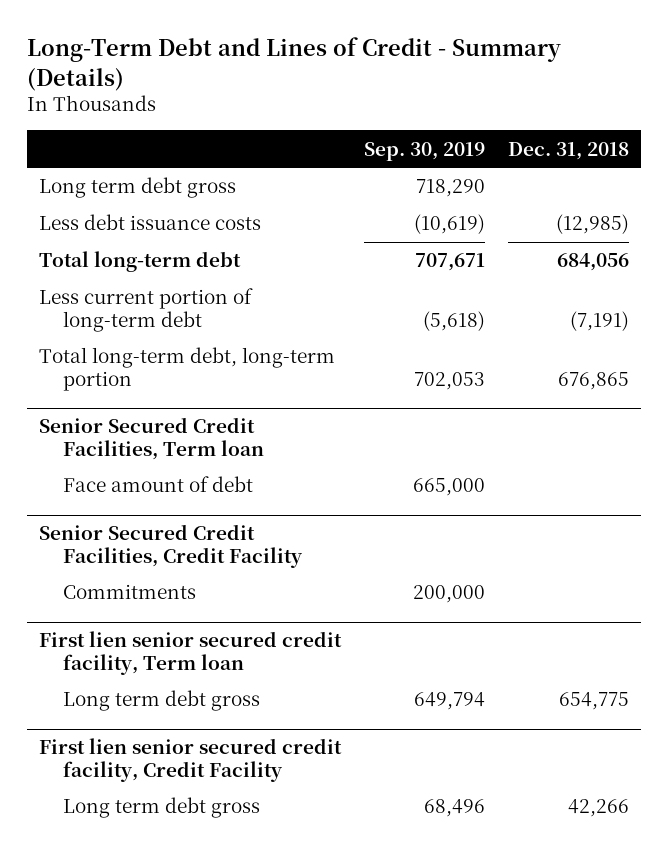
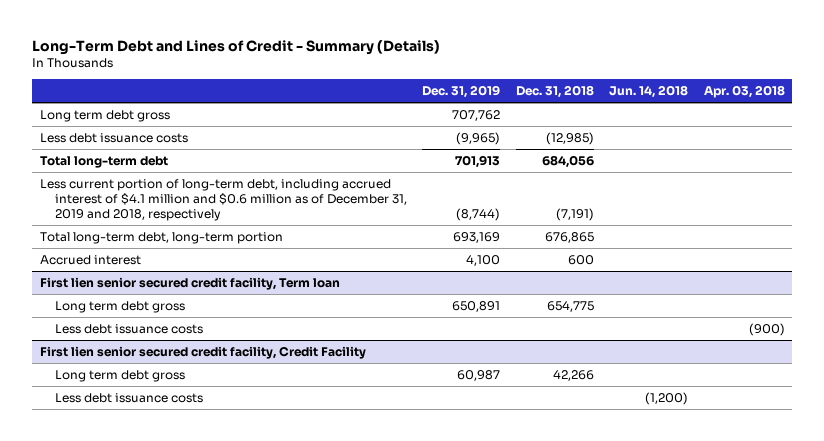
- | Sep. 30, 2019 | Dec. 31, 2018
+ | Dec. 31, 2019 | Dec. 31, 2018 | Jun. 14, 2018 | Apr. 03, 2018
- Less current portion of long-term debt | (5,618) | (7,191)
+ Less current portion of long-term debt, including accrued interest of $4.1 million and $0.6 million as of December 31, 2019 and 2018, respectively | (8,744) | (7,191) | |
- Senior Secured Credit Facilities, Term loan
- Face amount of debt | 665,000 |
- Senior Secured Credit Facilities, Credit Facility
- Commitments | 200,000 |
+ Accrued interest | 4,100 | 600 | |
@ First lien senior secured credit facility, Term loan
+ Less debt issuance costs | | | | (900)
@ First lien senior secured credit facility, Credit Facility
+ Less debt issuance costs | | | (1,200) |

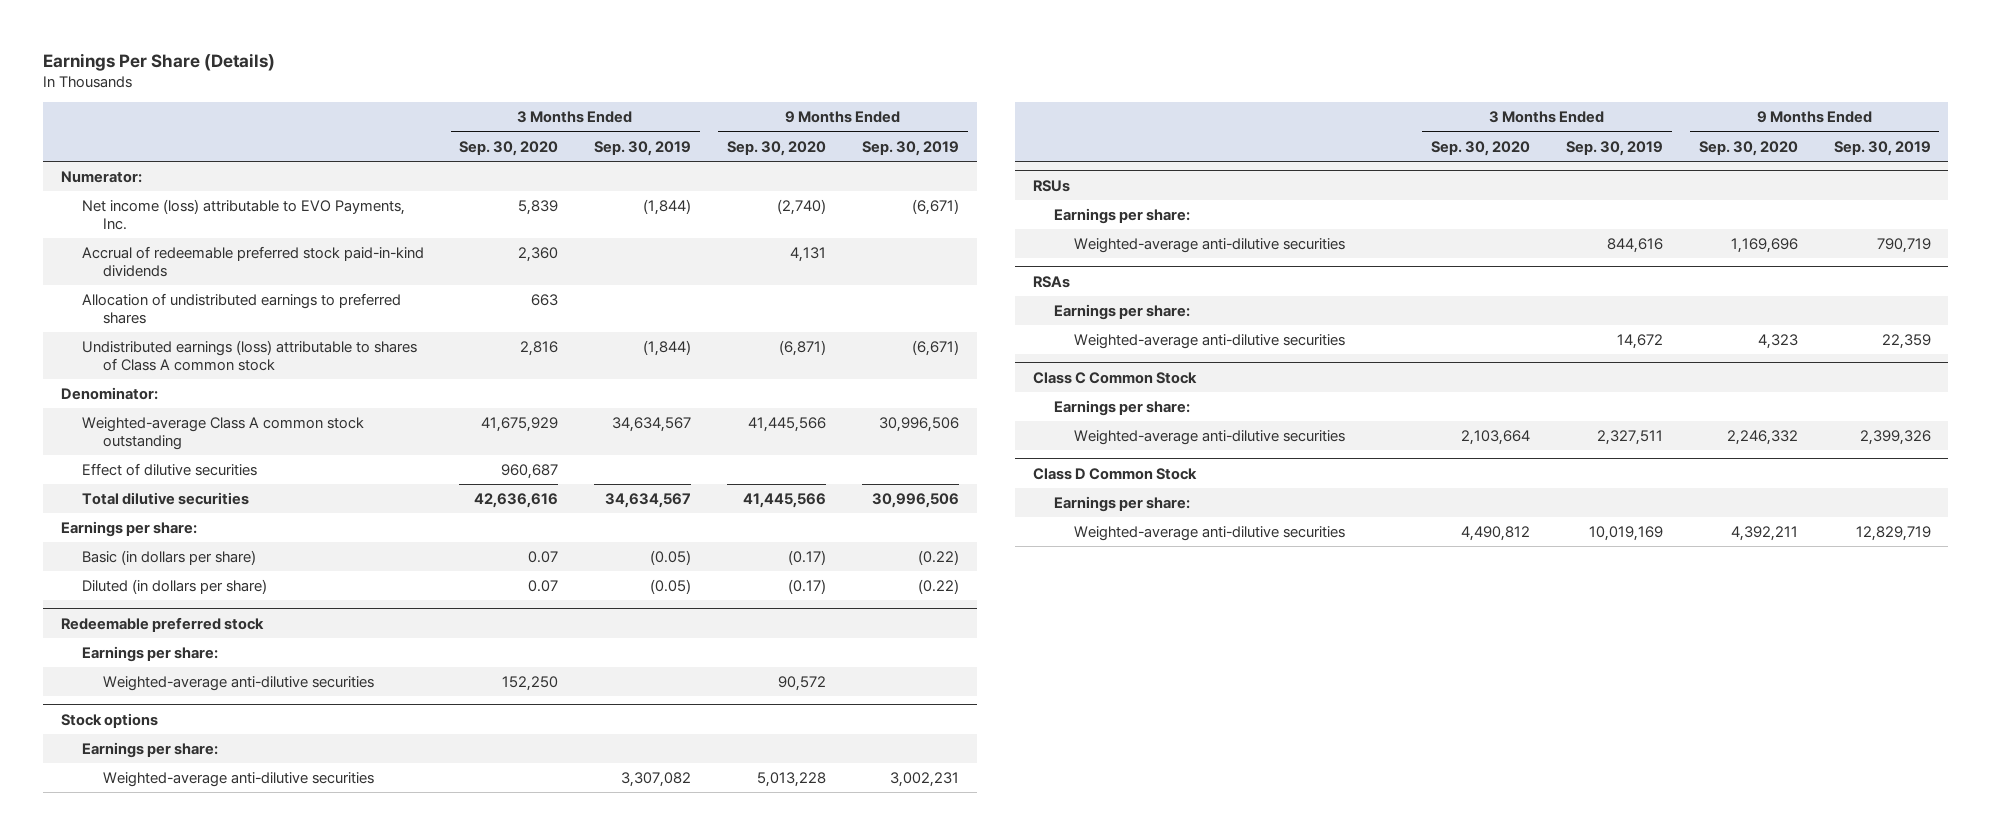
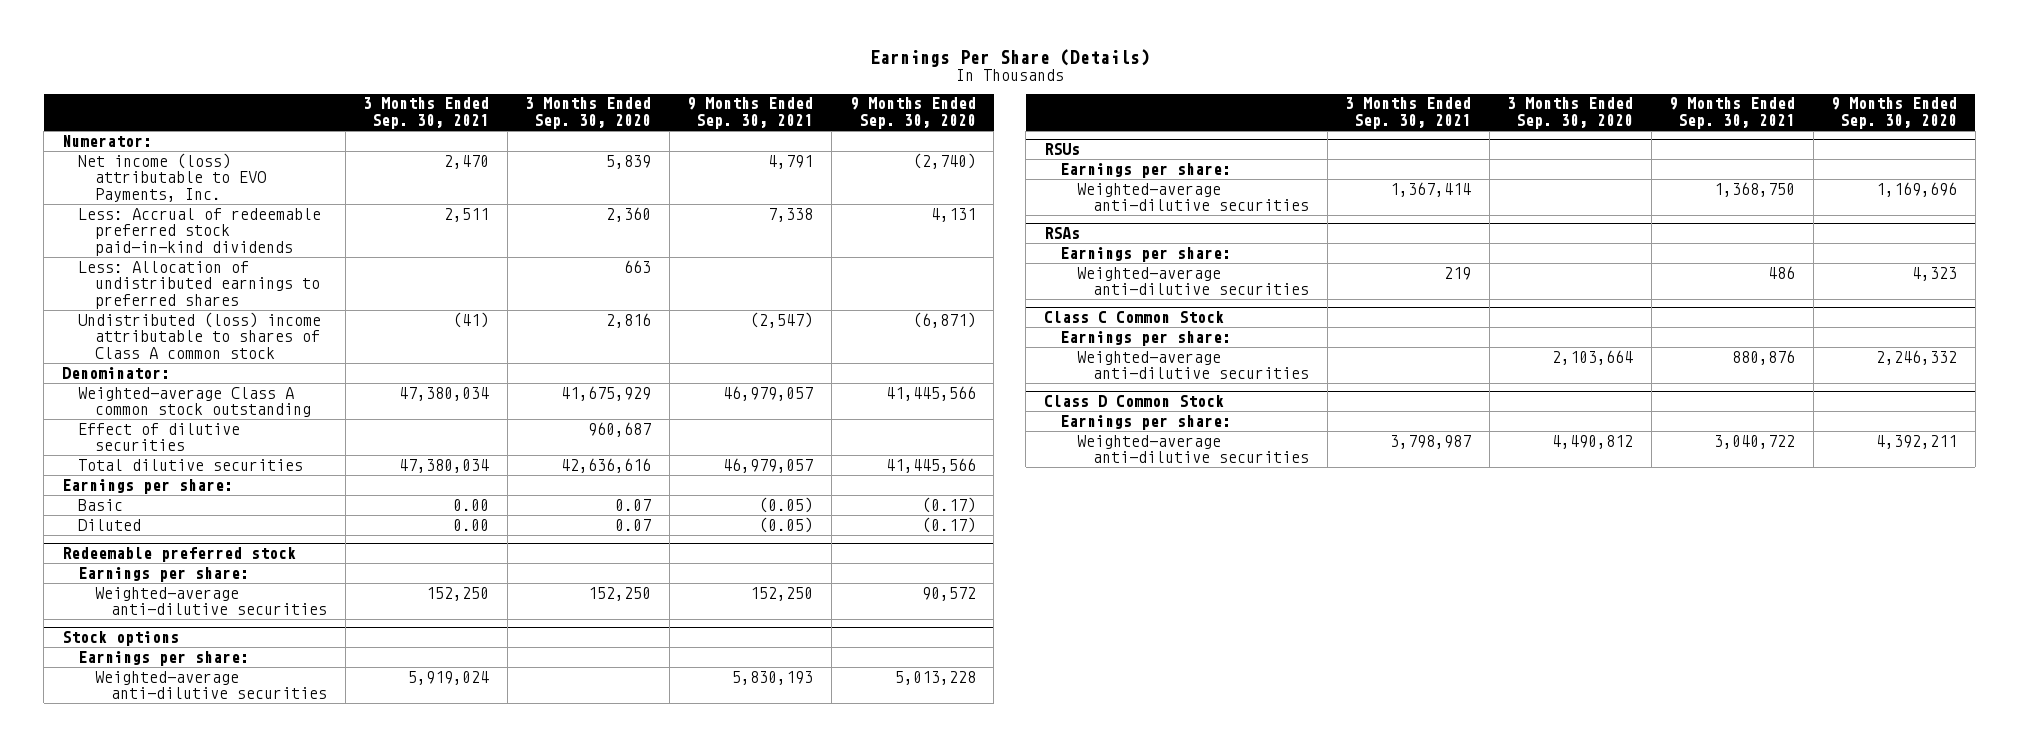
- | 3 Months Ended Sep. 30, 2020 | 3 Months Ended Sep. 30, 2019 | 9 Months Ended Sep. 30, 2020 | 9 Months Ended Sep. 30, 2019
+ | 3 Months Ended Sep. 30, 2021 | 3 Months Ended Sep. 30, 2020 | 9 Months Ended Sep. 30, 2021 | 9 Months Ended Sep. 30, 2020
- Accrual of redeemable preferred stock paid-in-kind dividends | 2,360 | | 4,131 |
- Allocation of undistributed earnings to preferred shares | 663 | | |
- Undistributed earnings (loss) attributable to shares of Class A common stock | 2,816 | (1,844) | (6,871) | (6,671)
+ Less: Accrual of redeemable preferred stock paid-in-kind dividends | 2,511 | 2,360 | 7,338 | 4,131
+ Less: Allocation of undistributed earnings to preferred shares | | 663 | |
+ Undistributed (loss) income attributable to shares of Class A common stock | (41) | 2,816 | (2,547) | (6,871)
- Basic (in dollars per share) | 0.07 | (0.05) | (0.17) | (0.22)
- Diluted (in dollars per share) | 0.07 | (0.05) | (0.17) | (0.22)
+ Basic | 0.00 | 0.07 | (0.05) | (0.17)
+ Diluted | 0.00 | 0.07 | (0.05) | (0.17)

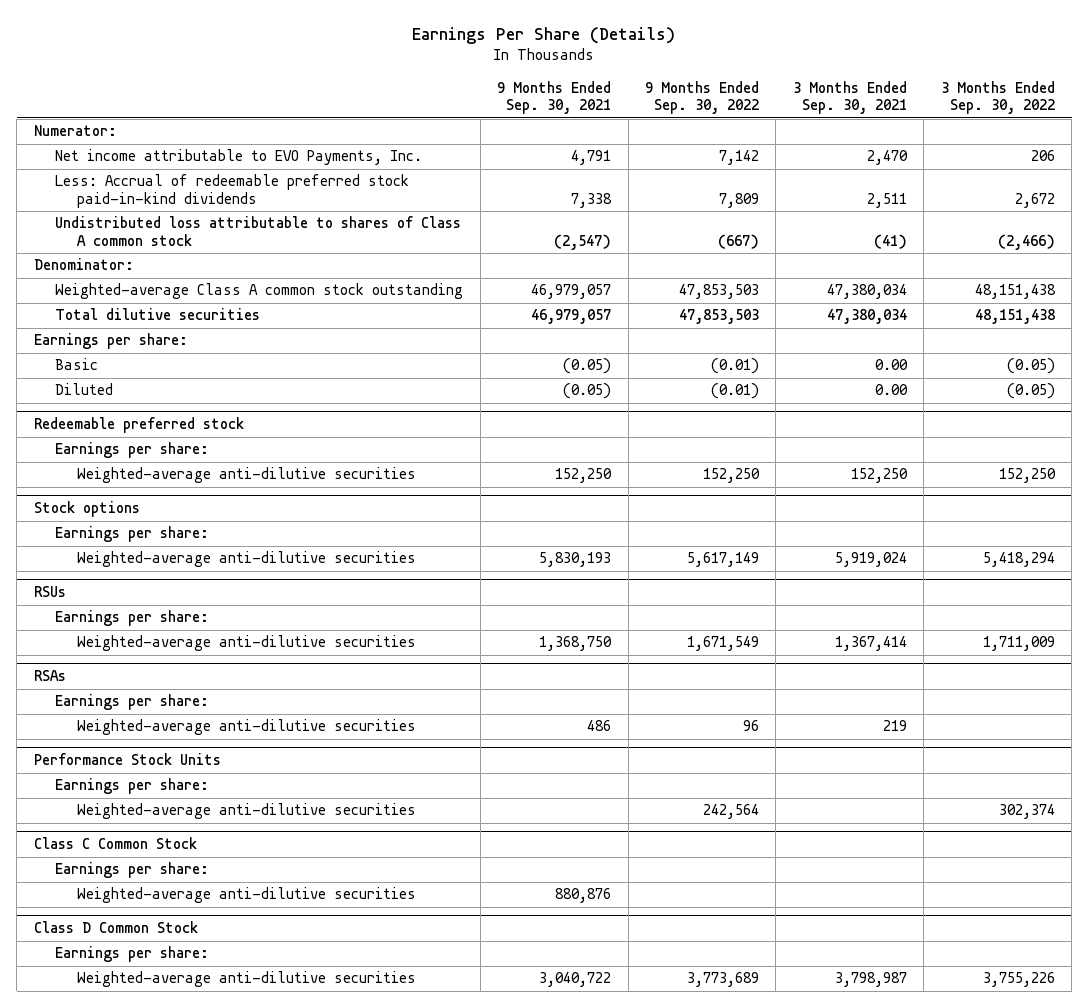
- | 3 Months Ended Sep. 30, 2021 | 3 Months Ended Sep. 30, 2020 | 9 Months Ended Sep. 30, 2021 | 9 Months Ended Sep. 30, 2020
+ | 9 Months Ended Sep. 30, 2021 | 9 Months Ended Sep. 30, 2022 | 3 Months Ended Sep. 30, 2021 | 3 Months Ended Sep. 30, 2022
- Net income (loss) attributable to EVO Payments, Inc. | 2,470 | 5,839 | 4,791 | (2,740)
+ Net income attributable to EVO Payments, Inc. | 4,791 | 7,142 | 2,470 | 206
- Less: Allocation of undistributed earnings to preferred shares | | 663 | |
- Undistributed (loss) income attributable to shares of Class A common stock | (41) | 2,816 | (2,547) | (6,871)
+ Undistributed loss attributable to shares of Class A common stock | (2,547) | (667) | (41) | (2,466)
- Effect of dilutive securities | | 960,687 | |
+ Performance Stock Units
+ Earnings per share:
+ Weighted-average anti-dilutive securities | | 242,564 | | 302,374

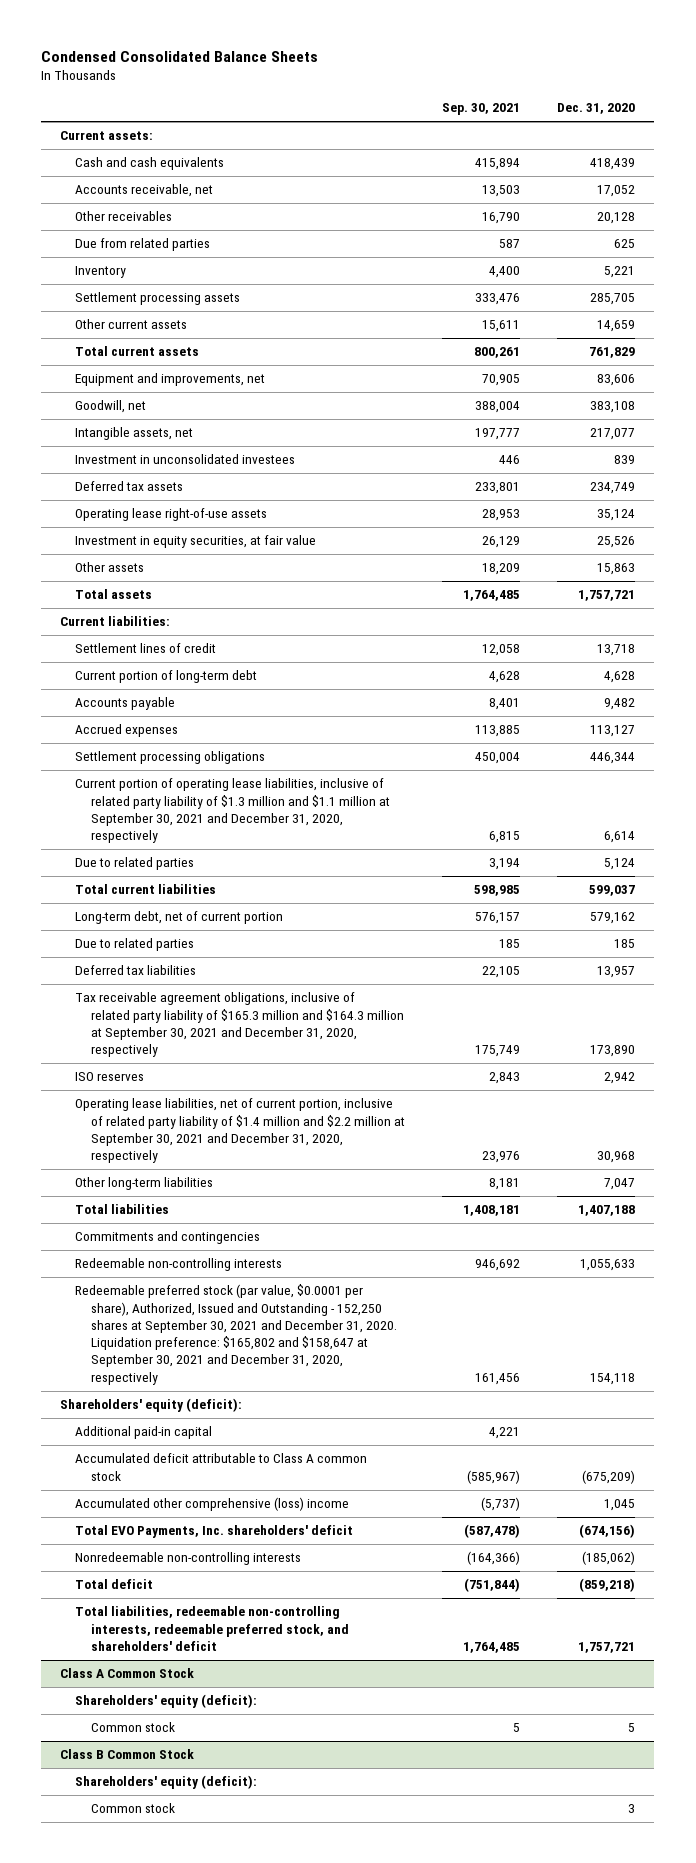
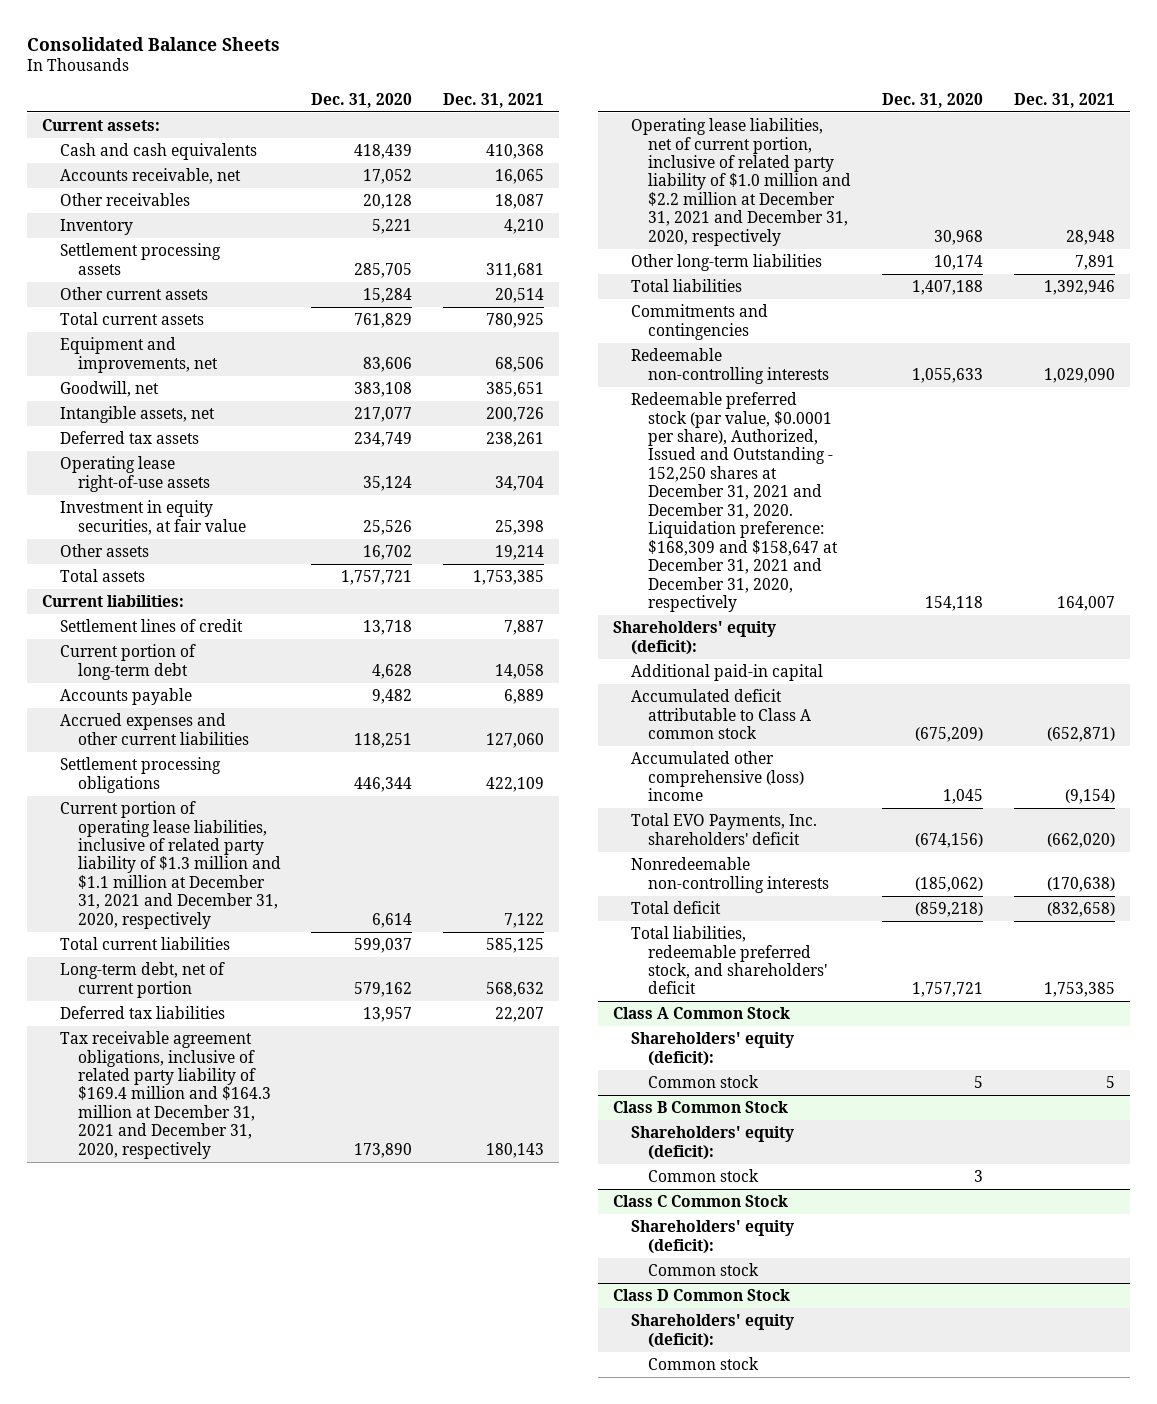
- Condensed Consolidated Balance Sheets
+ Consolidated Balance Sheets
- | Sep. 30, 2021 | Dec. 31, 2020
+ | Dec. 31, 2020 | Dec. 31, 2021
- Due from related parties | 587 | 625
- Other current assets | 15,611 | 14,659
+ Other current assets | 15,284 | 20,514
- Investment in unconsolidated investees | 446 | 839
- Other assets | 18,209 | 15,863
+ Other assets | 16,702 | 19,214
- Accrued expenses | 113,885 | 113,127
+ Accrued expenses and other current liabilities | 118,251 | 127,060
- Current portion of operating lease liabilities, inclusive of related party liability of $1.3 million and $1.1 million at September 30, 2021 and December 31, 2020, respectively | 6,815 | 6,614
- Due to related parties | 3,194 | 5,124
+ Current portion of operating lease liabilities, inclusive of related party liability of $1.3 million and $1.1 million at December 31, 2021 and December 31, 2020, respectively | 6,614 | 7,122
- Due to related parties | 185 | 185
- Tax receivable agreement obligations, inclusive of related party liability of $165.3 million and $164.3 million at September 30, 2021 and December 31, 2020, respectively | 175,749 | 173,890
- ISO reserves | 2,843 | 2,942
- Operating lease liabilities, net of current portion, inclusive of related party liability of $1.4 million and $2.2 million at September 30, 2021 and December 31, 2020, respectively | 23,976 | 30,968
- Other long-term liabilities | 8,181 | 7,047
+ Tax receivable agreement obligations, inclusive of related party liability of $169.4 million and $164.3 million at December 31, 2021 and December 31, 2020, respectively | 173,890 | 180,143
+ Operating lease liabilities, net of current portion, inclusive of related party liability of $1.0 million and $2.2 million at December 31, 2021 and December 31, 2020, respectively | 30,968 | 28,948
+ Other long-term liabilities | 10,174 | 7,891
- Redeemable preferred stock (par value, $0.0001 per share), Authorized, Issued and Outstanding - 152,250 shares at September 30, 2021 and December 31, 2020. Liquidation preference: $165,802 and $158,647 at September 30, 2021 and December 31, 2020, respectively | 161,456 | 154,118
+ Redeemable preferred stock (par value, $0.0001 per share), Authorized, Issued and Outstanding - 152,250 shares at December 31, 2021 and December 31, 2020. Liquidation preference: $168,309 and $158,647 at December 31, 2021 and December 31, 2020, respectively | 154,118 | 164,007
- Total liabilities, redeemable non-controlling interests, redeemable preferred stock, and shareholders' deficit | 1,764,485 | 1,757,721
+ Total liabilities, redeemable preferred stock, and shareholders' deficit | 1,757,721 | 1,753,385
+ Class C Common Stock
+ Shareholders' equity (deficit):
+ Common stock
+ Class D Common Stock
+ Shareholders' equity (deficit):
+ Common stock

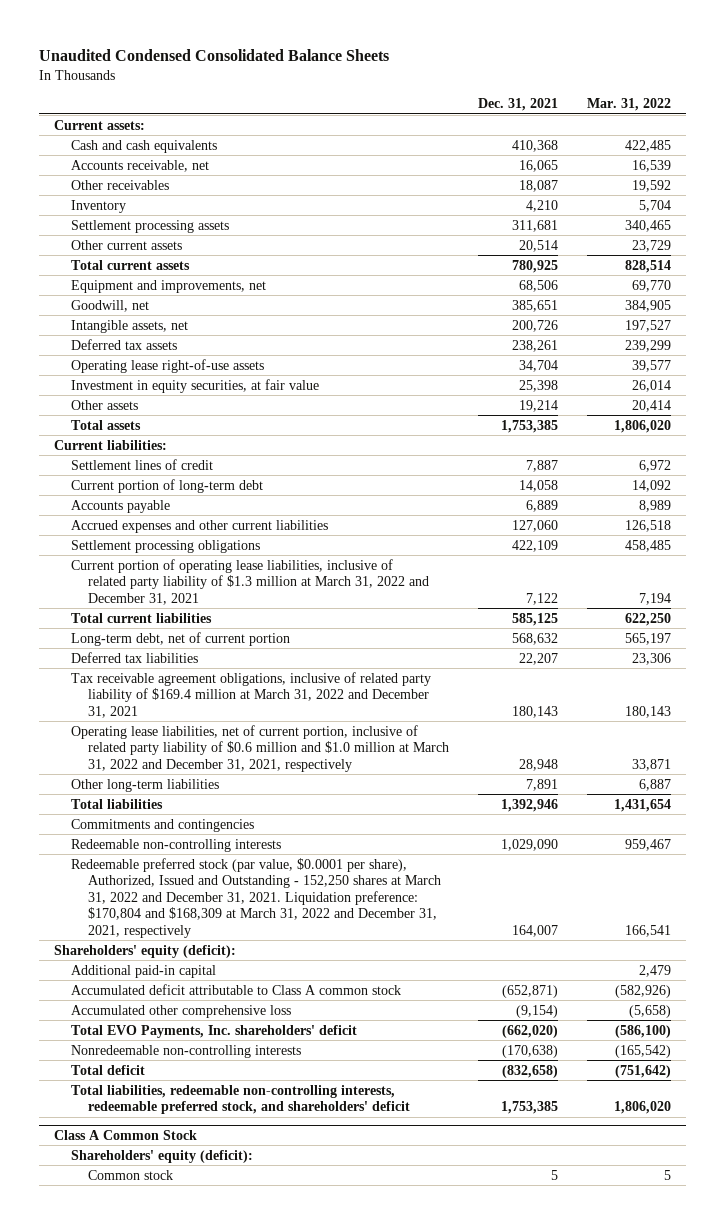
- Consolidated Balance Sheets
+ Unaudited Condensed Consolidated Balance Sheets
- | Dec. 31, 2020 | Dec. 31, 2021
+ | Dec. 31, 2021 | Mar. 31, 2022
- Current portion of operating lease liabilities, inclusive of related party liability of $1.3 million and $1.1 million at December 31, 2021 and December 31, 2020, respectively | 6,614 | 7,122
+ Current portion of operating lease liabilities, inclusive of related party liability of $1.3 million at March 31, 2022 and December 31, 2021 | 7,122 | 7,194
- Tax receivable agreement obligations, inclusive of related party liability of $169.4 million and $164.3 million at December 31, 2021 and December 31, 2020, respectively | 173,890 | 180,143
- Operating lease liabilities, net of current portion, inclusive of related party liability of $1.0 million and $2.2 million at December 31, 2021 and December 31, 2020, respectively | 30,968 | 28,948
+ Tax receivable agreement obligations, inclusive of related party liability of $169.4 million at March 31, 2022 and December 31, 2021 | 180,143 | 180,143
+ Operating lease liabilities, net of current portion, inclusive of related party liability of $0.6 million and $1.0 million at March 31, 2022 and December 31, 2021, respectively | 28,948 | 33,871
- Redeemable preferred stock (par value, $0.0001 per share), Authorized, Issued and Outstanding - 152,250 shares at December 31, 2021 and December 31, 2020. Liquidation preference: $168,309 and $158,647 at December 31, 2021 and December 31, 2020, respectively | 154,118 | 164,007
+ Redeemable preferred stock (par value, $0.0001 per share), Authorized, Issued and Outstanding - 152,250 shares at March 31, 2022 and December 31, 2021. Liquidation preference: $170,804 and $168,309 at March 31, 2022 and December 31, 2021, respectively | 164,007 | 166,541
- Accumulated other comprehensive (loss) income | 1,045 | (9,154)
+ Accumulated other comprehensive loss | (9,154) | (5,658)
- Total liabilities, redeemable preferred stock, and shareholders' deficit | 1,757,721 | 1,753,385
+ Total liabilities, redeemable non-controlling interests, redeemable preferred stock, and shareholders' deficit | 1,753,385 | 1,806,020
- Class B Common Stock
- Shareholders' equity (deficit):
- Common stock | 3 |
- Class C Common Stock
- Shareholders' equity (deficit):
- Common stock
- Class D Common Stock
- Shareholders' equity (deficit):
- Common stock

